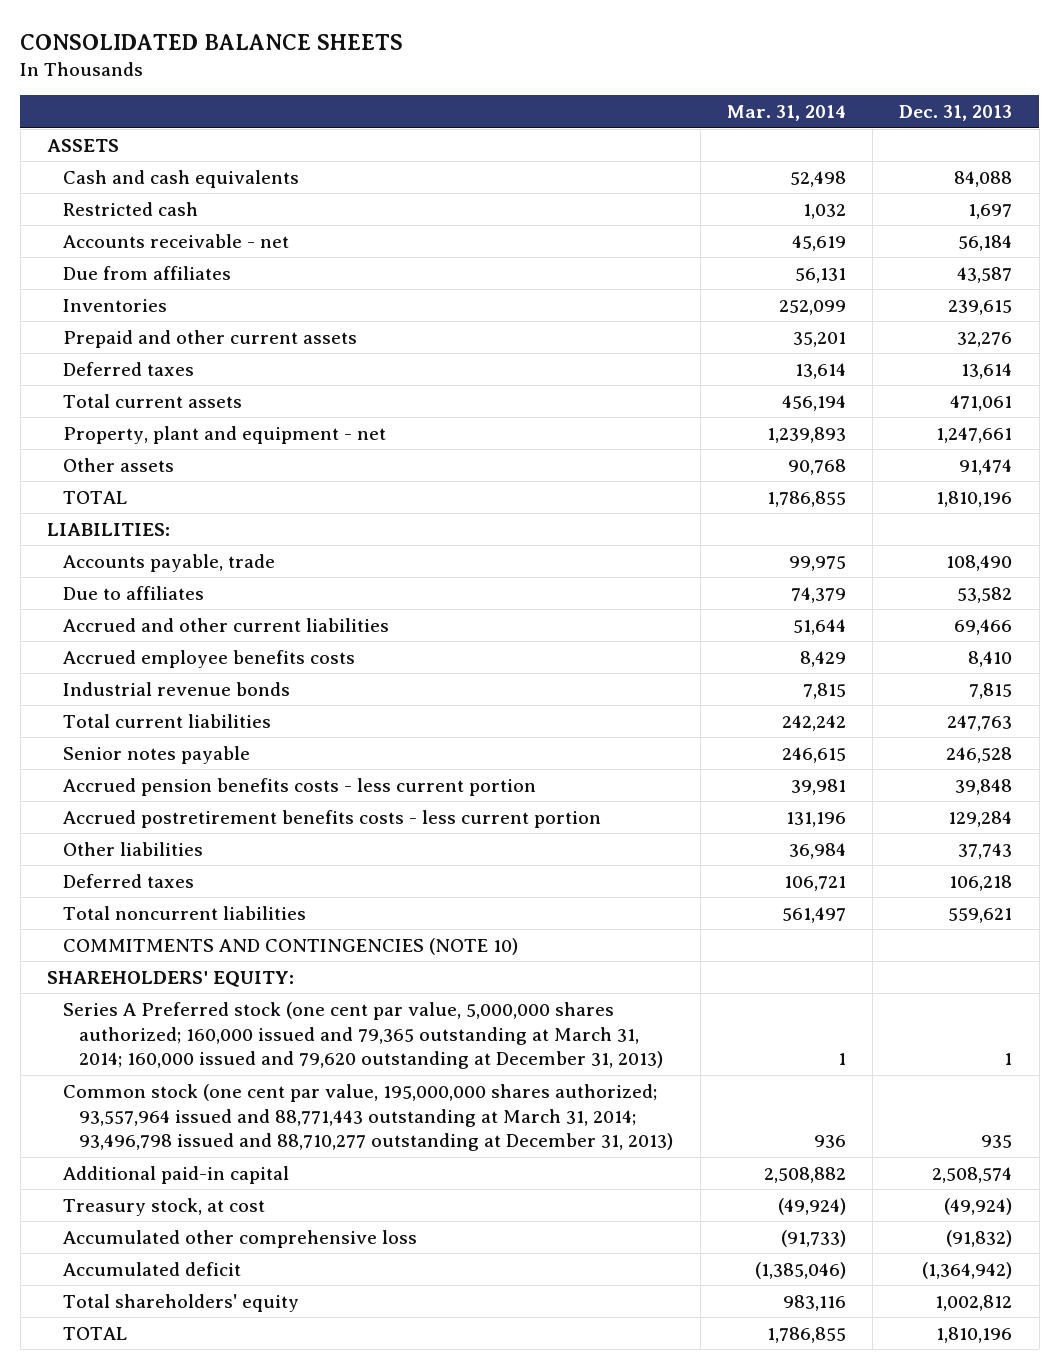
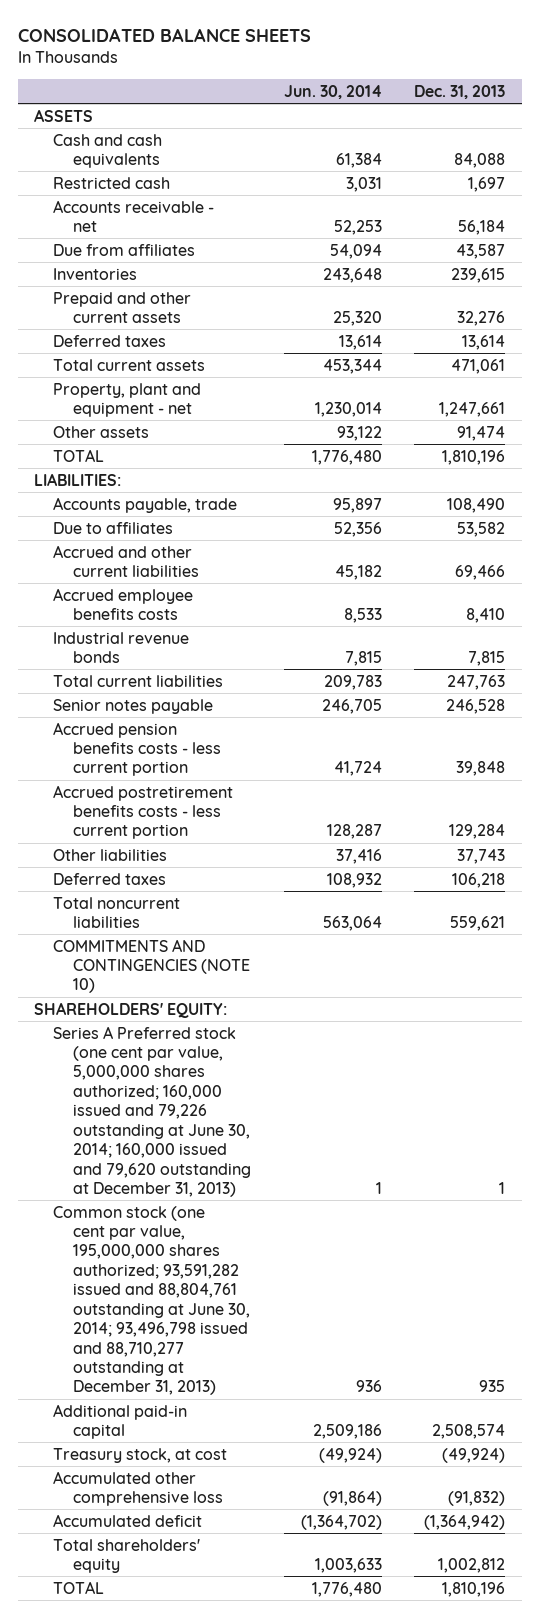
- | Mar. 31, 2014 | Dec. 31, 2013
+ | Jun. 30, 2014 | Dec. 31, 2013
- Series A Preferred stock (one cent par value, 5,000,000 shares authorized; 160,000 issued and 79,365 outstanding at March 31, 2014; 160,000 issued and 79,620 outstanding at December 31, 2013) | 1 | 1
- Common stock (one cent par value, 195,000,000 shares authorized; 93,557,964 issued and 88,771,443 outstanding at March 31, 2014; 93,496,798 issued and 88,710,277 outstanding at December 31, 2013) | 936 | 935
+ Series A Preferred stock (one cent par value, 5,000,000 shares authorized; 160,000 issued and 79,226 outstanding at June 30, 2014; 160,000 issued and 79,620 outstanding at December 31, 2013) | 1 | 1
+ Common stock (one cent par value, 195,000,000 shares authorized; 93,591,282 issued and 88,804,761 outstanding at June 30, 2014; 93,496,798 issued and 88,710,277 outstanding at December 31, 2013) | 936 | 935

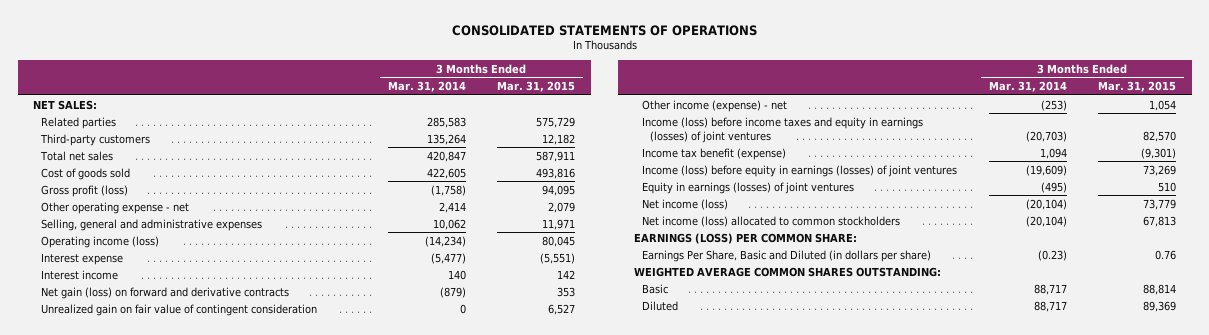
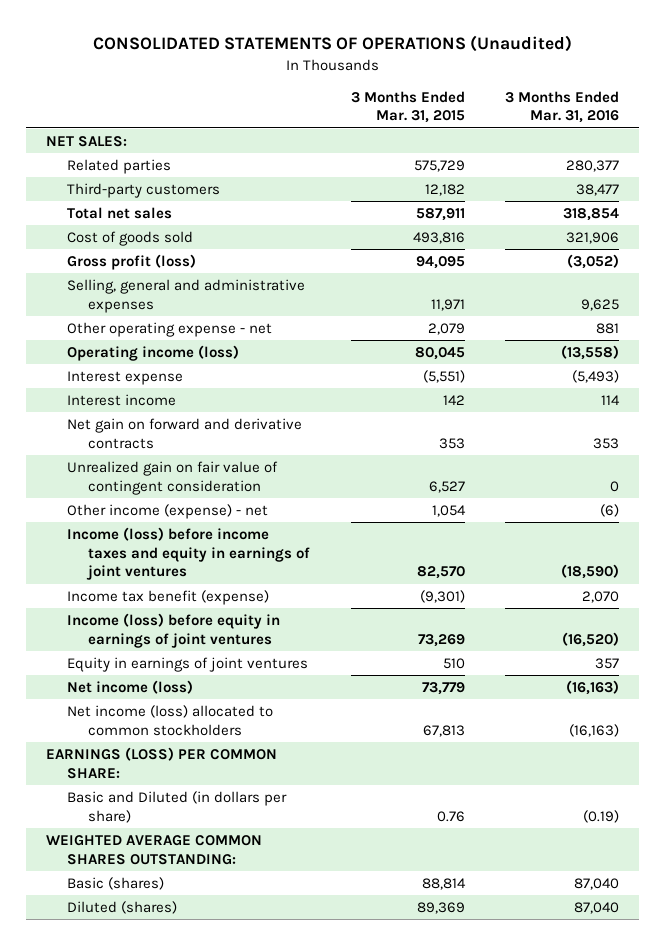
- CONSOLIDATED STATEMENTS OF OPERATIONS
+ CONSOLIDATED STATEMENTS OF OPERATIONS (Unaudited)
- | 3 Months Ended Mar. 31, 2014 | 3 Months Ended Mar. 31, 2015
+ | 3 Months Ended Mar. 31, 2015 | 3 Months Ended Mar. 31, 2016
moved down: Other operating expense - net | 2,079 | 881
- Net gain (loss) on forward and derivative contracts | (879) | 353
+ Net gain on forward and derivative contracts | 353 | 353
- Income (loss) before income taxes and equity in earnings (losses) of joint ventures | (20,703) | 82,570
+ Income (loss) before income taxes and equity in earnings of joint ventures | 82,570 | (18,590)
- Income (loss) before equity in earnings (losses) of joint ventures | (19,609) | 73,269
- Equity in earnings (losses) of joint ventures | (495) | 510
+ Income (loss) before equity in earnings of joint ventures | 73,269 | (16,520)
+ Equity in earnings of joint ventures | 510 | 357
- Earnings Per Share, Basic and Diluted (in dollars per share) | (0.23) | 0.76
+ Basic and Diluted (in dollars per share) | 0.76 | (0.19)
- Basic | 88,717 | 88,814
- Diluted | 88,717 | 89,369
+ Basic (shares) | 88,814 | 87,040
+ Diluted (shares) | 89,369 | 87,040

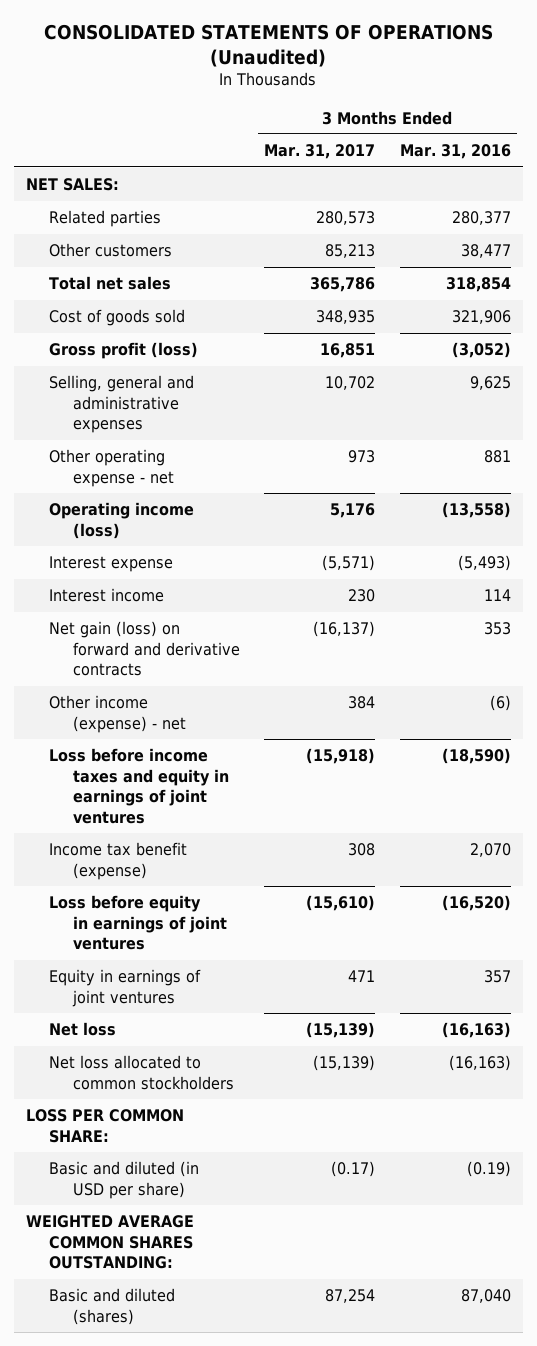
- | 3 Months Ended Mar. 31, 2015 | 3 Months Ended Mar. 31, 2016
+ | 3 Months Ended Mar. 31, 2017 | 3 Months Ended Mar. 31, 2016
- Third-party customers | 12,182 | 38,477
+ Other customers | 85,213 | 38,477
- Net gain on forward and derivative contracts | 353 | 353
- Unrealized gain on fair value of contingent consideration | 6,527 | 0
+ Net gain (loss) on forward and derivative contracts | (16,137) | 353
- Income (loss) before income taxes and equity in earnings of joint ventures | 82,570 | (18,590)
+ Loss before income taxes and equity in earnings of joint ventures | (15,918) | (18,590)
- Income (loss) before equity in earnings of joint ventures | 73,269 | (16,520)
+ Loss before equity in earnings of joint ventures | (15,610) | (16,520)
- Net income (loss) | 73,779 | (16,163)
- Net income (loss) allocated to common stockholders | 67,813 | (16,163)
- EARNINGS (LOSS) PER COMMON SHARE:
- Basic and Diluted (in dollars per share) | 0.76 | (0.19)
+ Net loss | (15,139) | (16,163)
+ Net loss allocated to common stockholders | (15,139) | (16,163)
+ LOSS PER COMMON SHARE:
+ Basic and diluted (in USD per share) | (0.17) | (0.19)
- Basic (shares) | 88,814 | 87,040
- Diluted (shares) | 89,369 | 87,040
+ Basic and diluted (shares) | 87,254 | 87,040

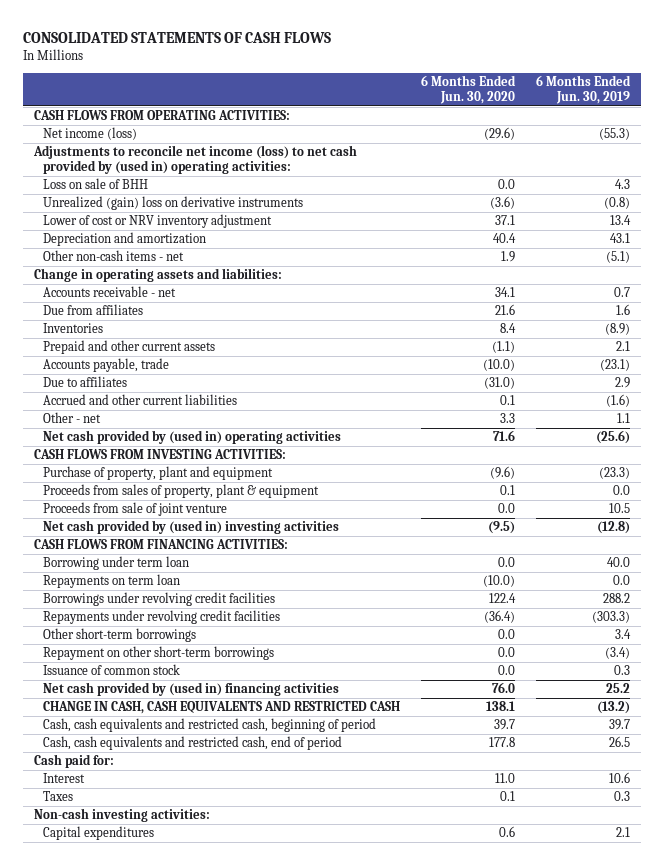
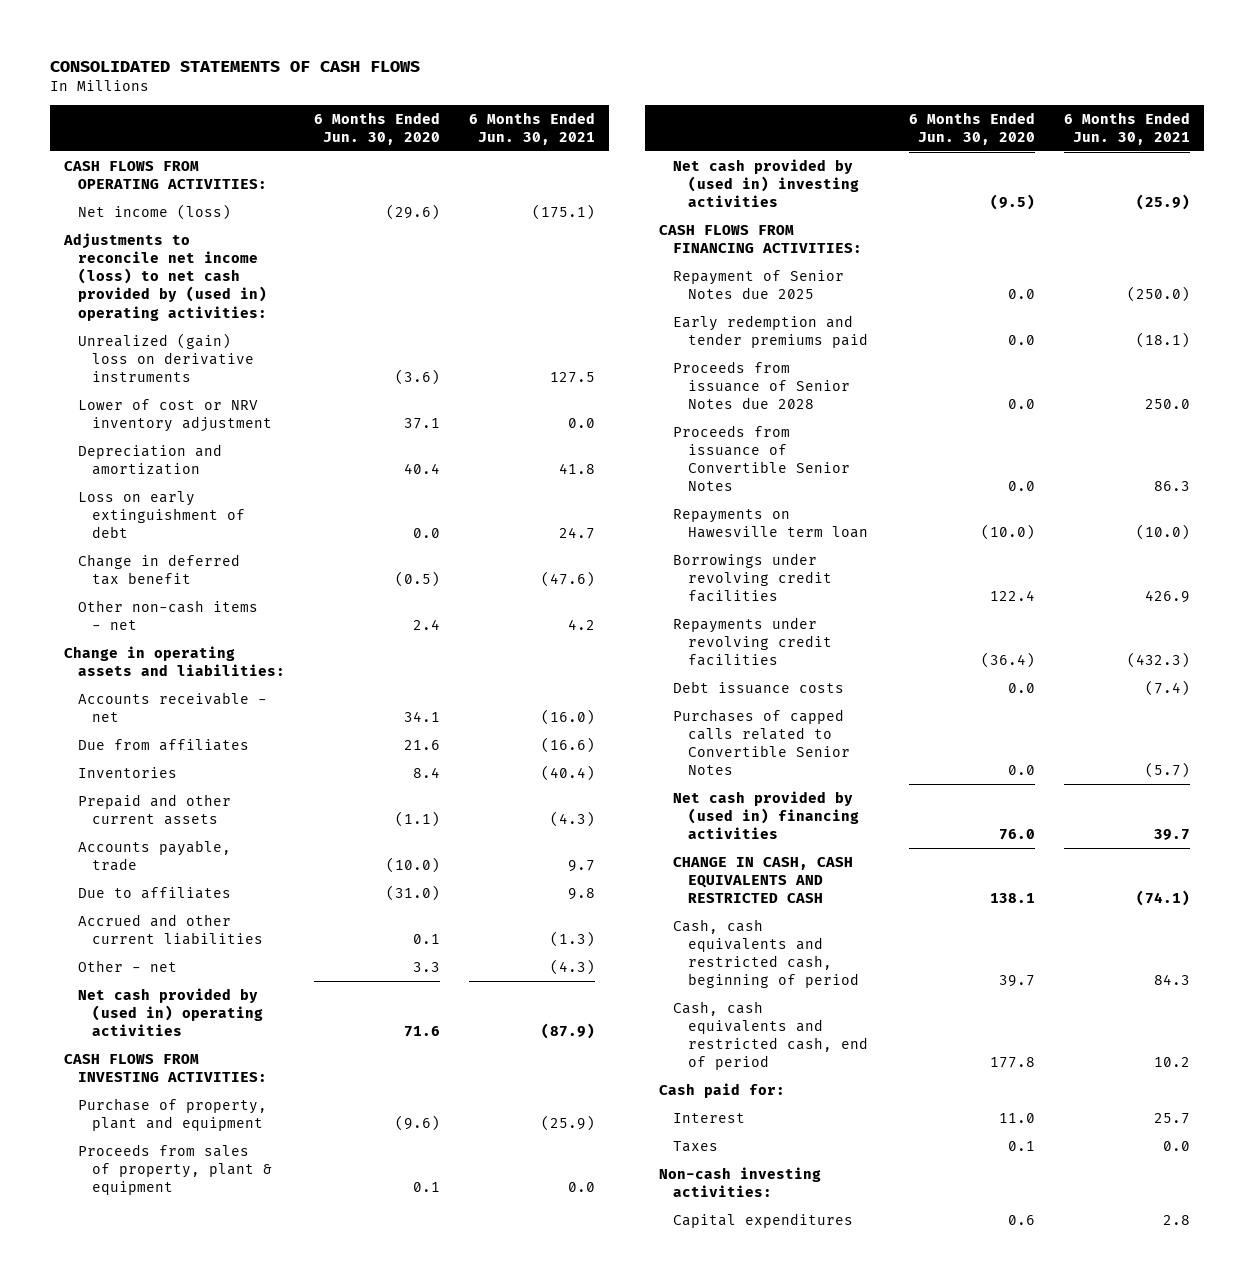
- | 6 Months Ended Jun. 30, 2020 | 6 Months Ended Jun. 30, 2019
+ | 6 Months Ended Jun. 30, 2020 | 6 Months Ended Jun. 30, 2021
- Loss on sale of BHH | 0.0 | 4.3
- Other non-cash items - net | 1.9 | (5.1)
+ Loss on early extinguishment of debt | 0.0 | 24.7
+ Change in deferred tax benefit | (0.5) | (47.6)
+ Other non-cash items - net | 2.4 | 4.2
- Proceeds from sale of joint venture | 0.0 | 10.5
- Borrowing under term loan | 0.0 | 40.0
- Repayments on term loan | (10.0) | 0.0
+ Repayment of Senior Notes due 2025 | 0.0 | (250.0)
+ Early redemption and tender premiums paid | 0.0 | (18.1)
+ Proceeds from issuance of Senior Notes due 2028 | 0.0 | 250.0
+ Proceeds from issuance of Convertible Senior Notes | 0.0 | 86.3
+ Repayments on Hawesville term loan | (10.0) | (10.0)
- Other short-term borrowings | 0.0 | 3.4
- Repayment on other short-term borrowings | 0.0 | (3.4)
- Issuance of common stock | 0.0 | 0.3
+ Debt issuance costs | 0.0 | (7.4)
+ Purchases of capped calls related to Convertible Senior Notes | 0.0 | (5.7)

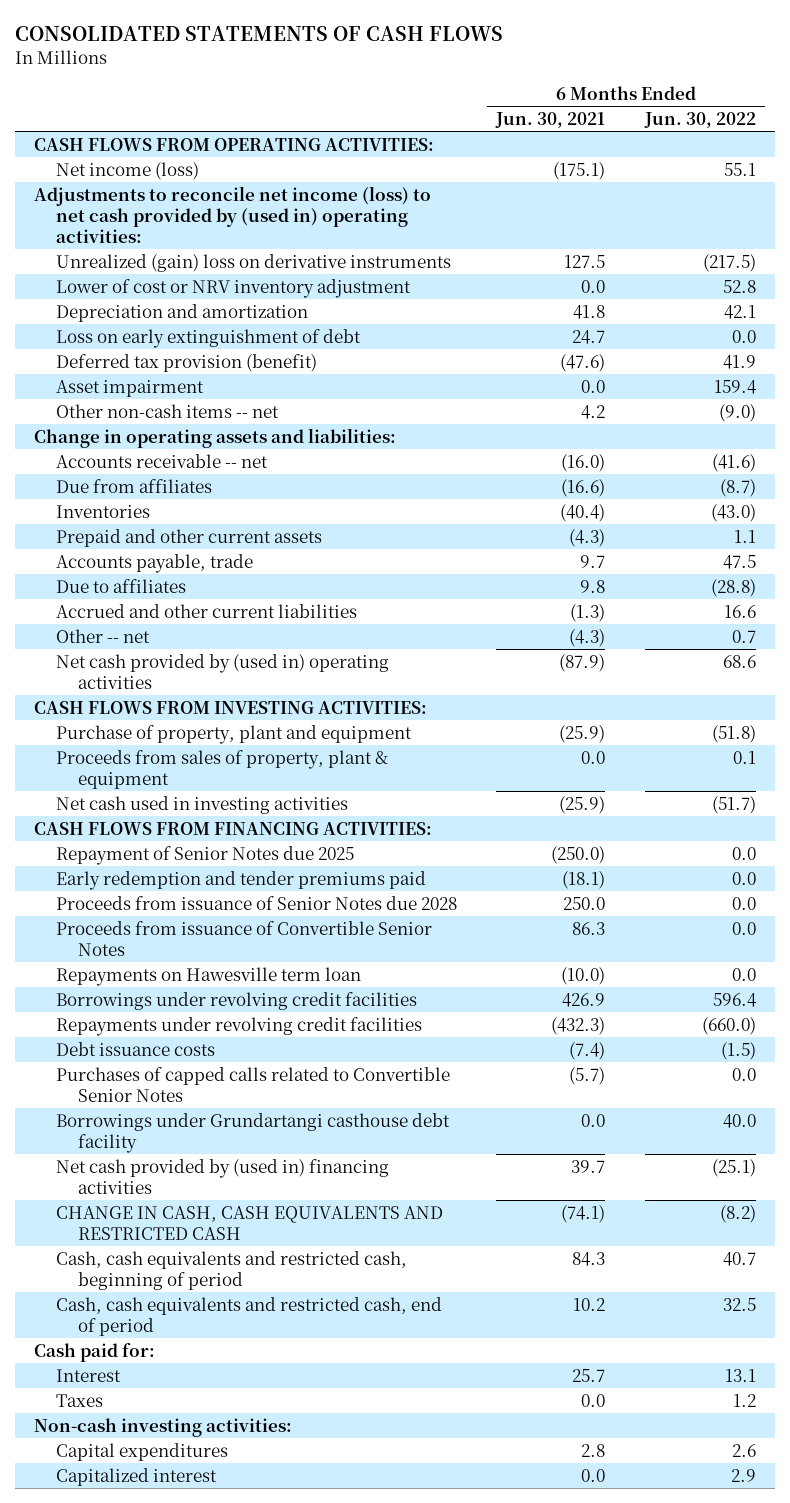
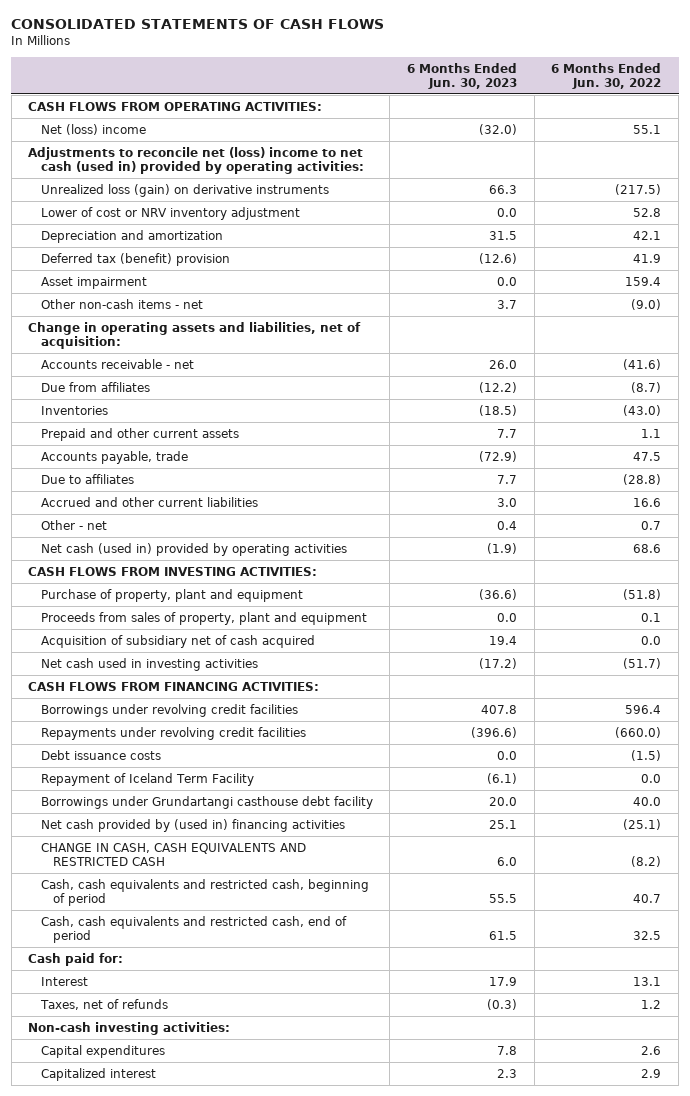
- | 6 Months Ended Jun. 30, 2021 | 6 Months Ended Jun. 30, 2022
+ | 6 Months Ended Jun. 30, 2023 | 6 Months Ended Jun. 30, 2022
- Net income (loss) | (175.1) | 55.1
- Adjustments to reconcile net income (loss) to net cash provided by (used in) operating activities:
- Unrealized (gain) loss on derivative instruments | 127.5 | (217.5)
+ Net (loss) income | (32.0) | 55.1
+ Adjustments to reconcile net (loss) income to net cash (used in) provided by operating activities:
+ Unrealized loss (gain) on derivative instruments | 66.3 | (217.5)
- Loss on early extinguishment of debt | 24.7 | 0.0
- Deferred tax provision (benefit) | (47.6) | 41.9
+ Deferred tax (benefit) provision | (12.6) | 41.9
- Other non-cash items -- net | 4.2 | (9.0)
- Change in operating assets and liabilities:
- Accounts receivable -- net | (16.0) | (41.6)
+ Other non-cash items - net | 3.7 | (9.0)
+ Change in operating assets and liabilities, net of acquisition:
+ Accounts receivable - net | 26.0 | (41.6)
- Other -- net | (4.3) | 0.7
- Net cash provided by (used in) operating activities | (87.9) | 68.6
+ Other - net | 0.4 | 0.7
+ Net cash (used in) provided by operating activities | (1.9) | 68.6
- Proceeds from sales of property, plant & equipment | 0.0 | 0.1
+ Proceeds from sales of property, plant and equipment | 0.0 | 0.1
+ Acquisition of subsidiary net of cash acquired | 19.4 | 0.0
- Repayment of Senior Notes due 2025 | (250.0) | 0.0
- Early redemption and tender premiums paid | (18.1) | 0.0
- Proceeds from issuance of Senior Notes due 2028 | 250.0 | 0.0
- Proceeds from issuance of Convertible Senior Notes | 86.3 | 0.0
- Repayments on Hawesville term loan | (10.0) | 0.0
- Purchases of capped calls related to Convertible Senior Notes | (5.7) | 0.0
+ Repayment of Iceland Term Facility | (6.1) | 0.0
- Taxes | 0.0 | 1.2
+ Taxes, net of refunds | (0.3) | 1.2

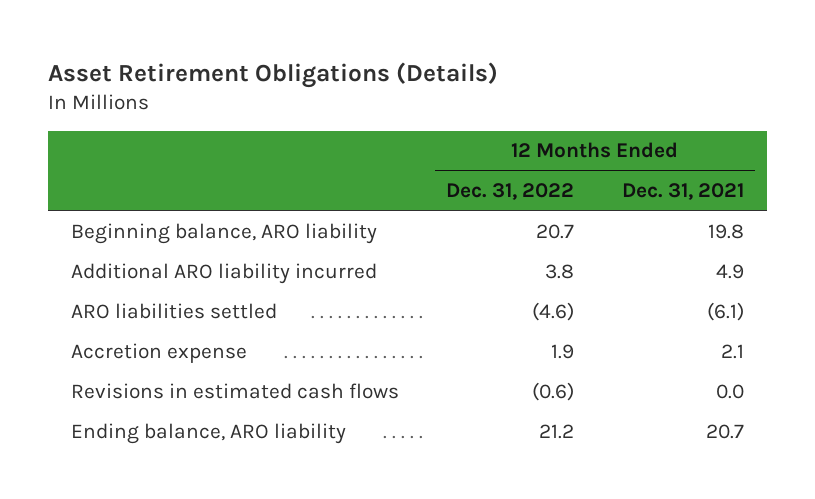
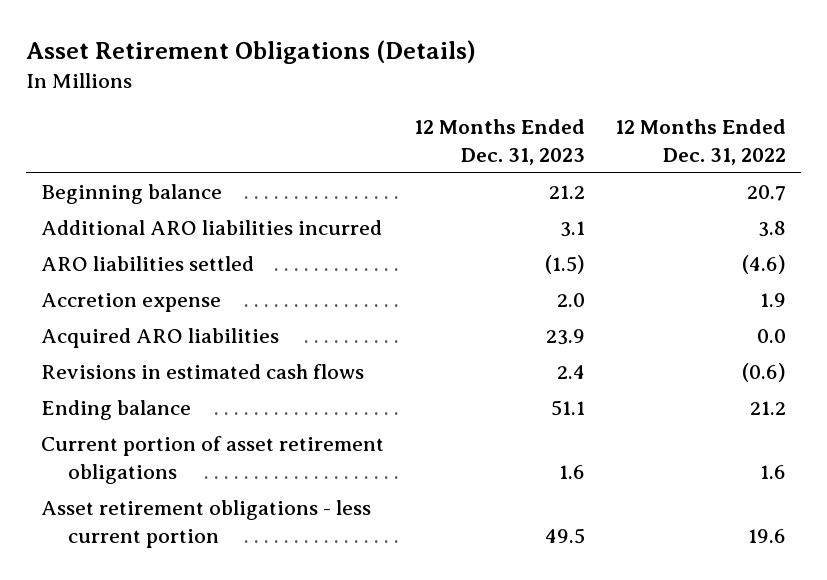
- | 12 Months Ended Dec. 31, 2022 | 12 Months Ended Dec. 31, 2021
+ | 12 Months Ended Dec. 31, 2023 | 12 Months Ended Dec. 31, 2022
- Beginning balance, ARO liability | 20.7 | 19.8
- Additional ARO liability incurred | 3.8 | 4.9
+ Beginning balance | 21.2 | 20.7
+ Additional ARO liabilities incurred | 3.1 | 3.8
+ Acquired ARO liabilities | 23.9 | 0.0
- Ending balance, ARO liability | 21.2 | 20.7
+ Ending balance | 51.1 | 21.2
+ Current portion of asset retirement obligations | 1.6 | 1.6
+ Asset retirement obligations - less current portion | 49.5 | 19.6

